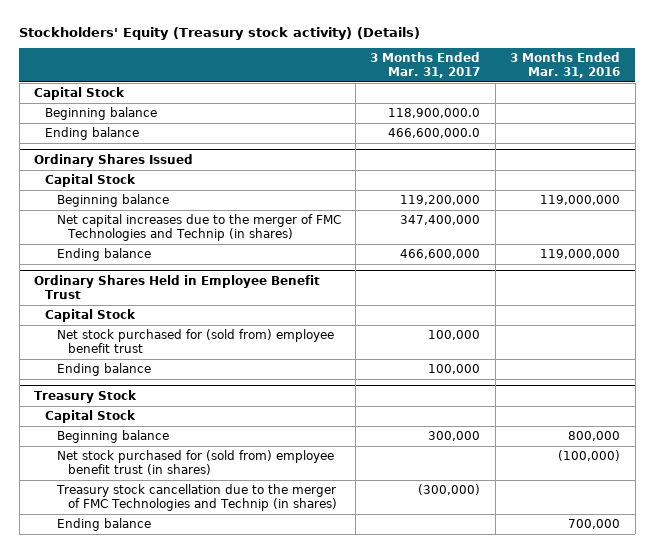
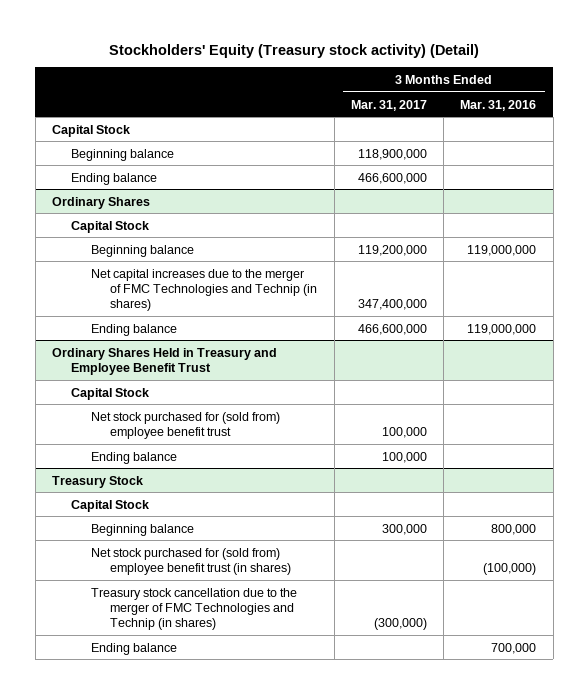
- Stockholders' Equity (Treasury stock activity) (Details)
+ Stockholders' Equity (Treasury stock activity) (Detail)
- Beginning balance | 118,900,000.0 |
- Ending balance | 466,600,000.0 |
- Ordinary Shares Issued
+ Beginning balance | 118,900,000 |
+ Ending balance | 466,600,000 |
+ Ordinary Shares
- Ordinary Shares Held in Employee Benefit Trust
+ Ordinary Shares Held in Treasury and Employee Benefit Trust

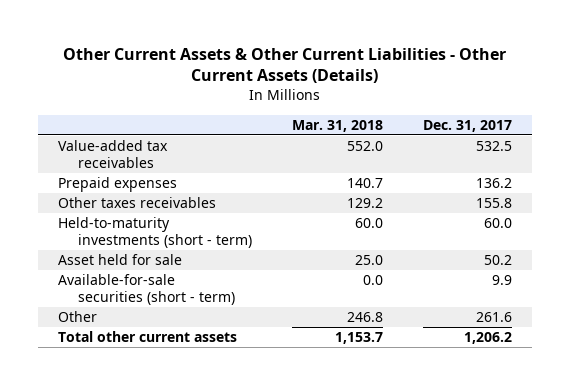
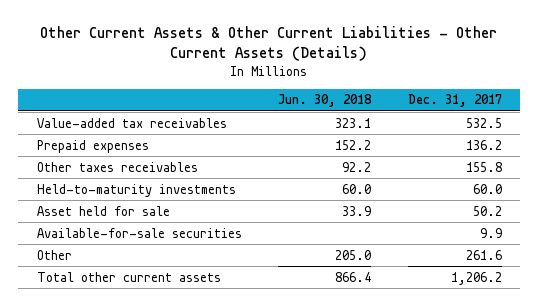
- | Mar. 31, 2018 | Dec. 31, 2017
+ | Jun. 30, 2018 | Dec. 31, 2017
- Held-to-maturity investments (short - term) | 60.0 | 60.0
+ Held-to-maturity investments | 60.0 | 60.0
- Available-for-sale securities (short - term) | 0.0 | 9.9
+ Available-for-sale securities | | 9.9

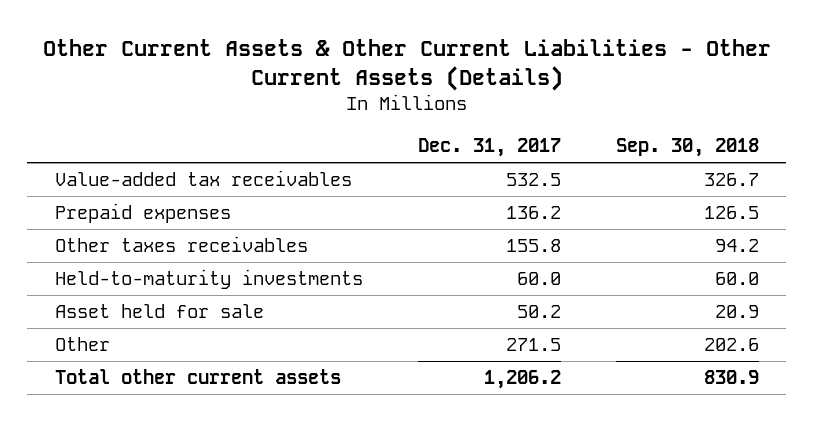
- | Jun. 30, 2018 | Dec. 31, 2017
+ | Dec. 31, 2017 | Sep. 30, 2018
- Available-for-sale securities | | 9.9
- Other | 205.0 | 261.6
+ Other | 271.5 | 202.6

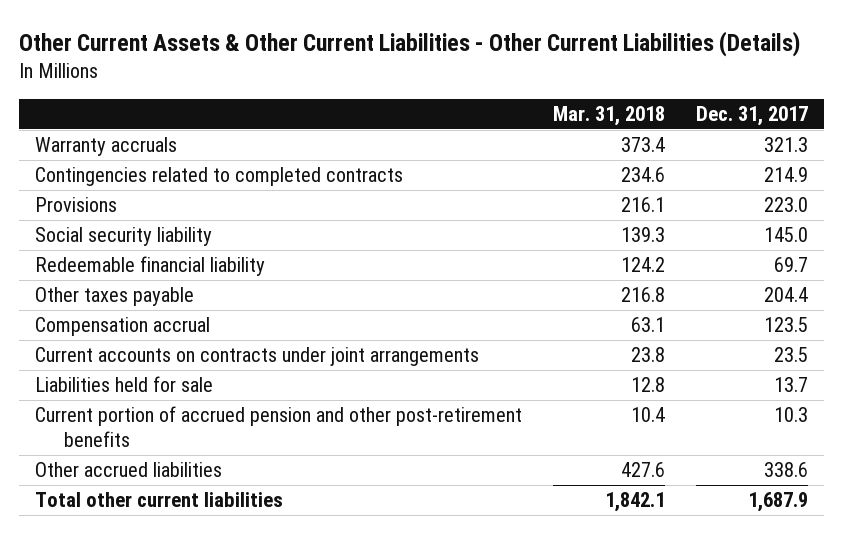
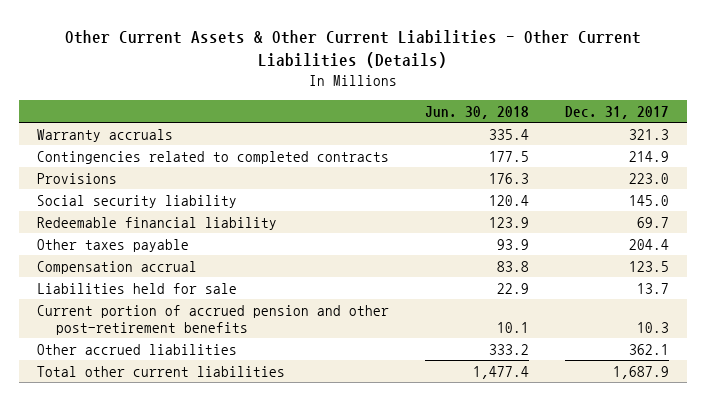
- | Mar. 31, 2018 | Dec. 31, 2017
+ | Jun. 30, 2018 | Dec. 31, 2017
- Current accounts on contracts under joint arrangements | 23.8 | 23.5
- Other accrued liabilities | 427.6 | 338.6
+ Other accrued liabilities | 333.2 | 362.1

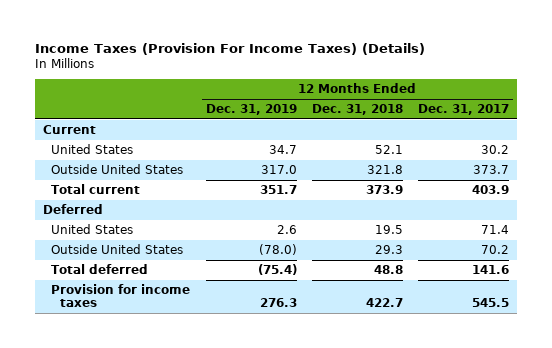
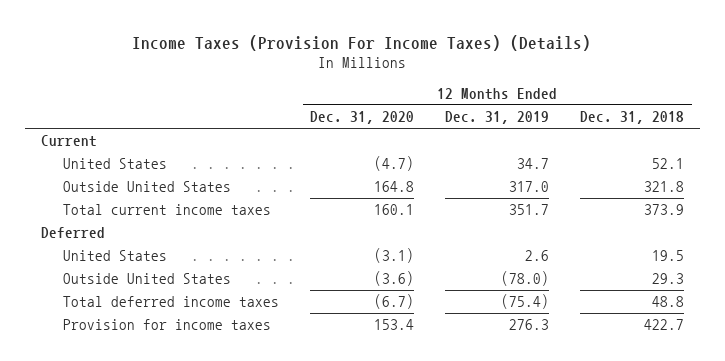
- | 12 Months Ended Dec. 31, 2019 | 12 Months Ended Dec. 31, 2018 | 12 Months Ended Dec. 31, 2017
+ | 12 Months Ended Dec. 31, 2020 | 12 Months Ended Dec. 31, 2019 | 12 Months Ended Dec. 31, 2018
- Total current | 351.7 | 373.9 | 403.9
+ Total current income taxes | 160.1 | 351.7 | 373.9
- Total deferred | (75.4) | 48.8 | 141.6
+ Total deferred income taxes | (6.7) | (75.4) | 48.8

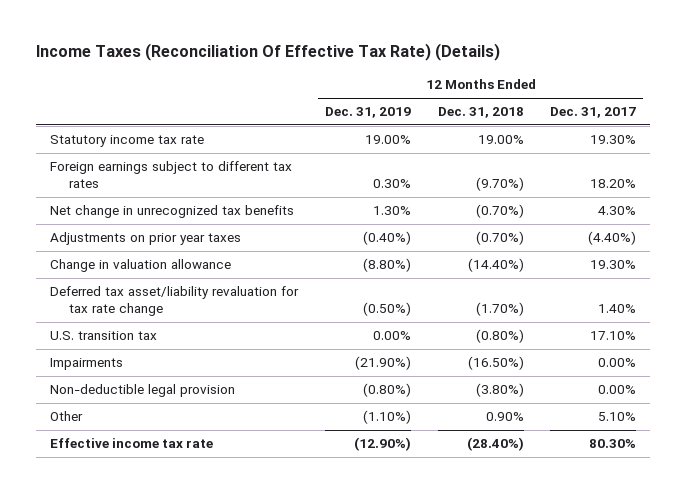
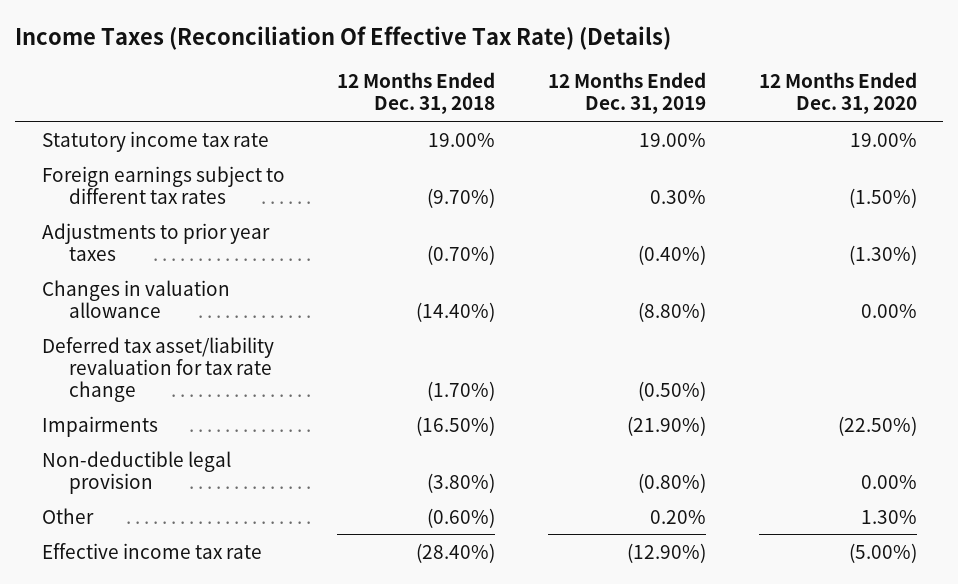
- | 12 Months Ended Dec. 31, 2019 | 12 Months Ended Dec. 31, 2018 | 12 Months Ended Dec. 31, 2017
+ | 12 Months Ended Dec. 31, 2018 | 12 Months Ended Dec. 31, 2019 | 12 Months Ended Dec. 31, 2020
- Net change in unrecognized tax benefits | 1.30% | (0.70%) | 4.30%
- Adjustments on prior year taxes | (0.40%) | (0.70%) | (4.40%)
- Change in valuation allowance | (8.80%) | (14.40%) | 19.30%
+ Adjustments to prior year taxes | (0.70%) | (0.40%) | (1.30%)
+ Changes in valuation allowance | (14.40%) | (8.80%) | 0.00%
- U.S. transition tax | 0.00% | (0.80%) | 17.10%
- Other | (1.10%) | 0.90% | 5.10%
+ Other | (0.60%) | 0.20% | 1.30%

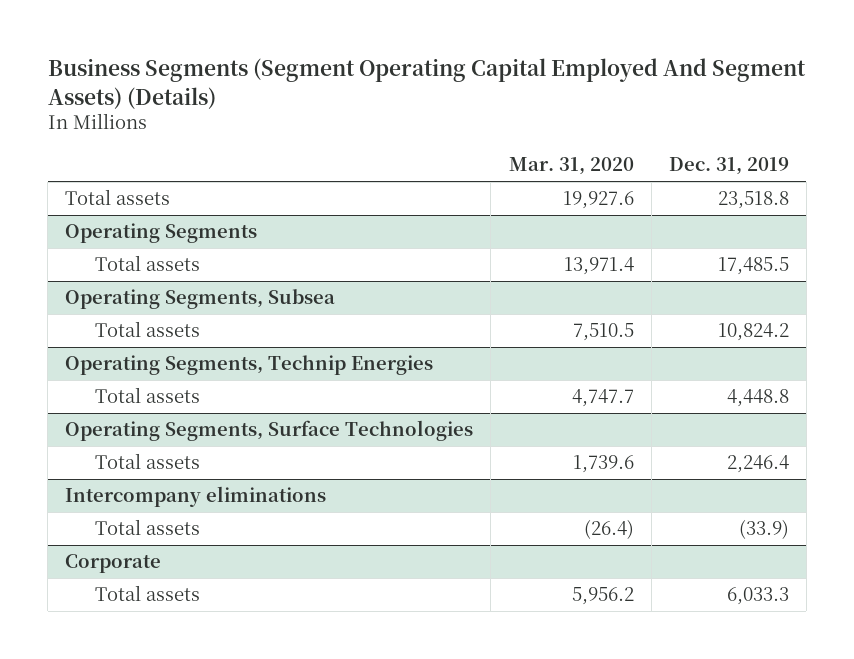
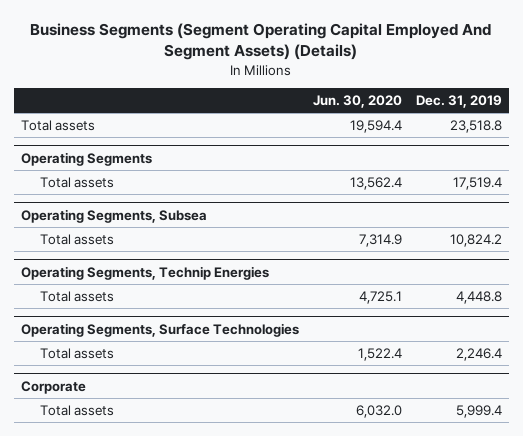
- | Mar. 31, 2020 | Dec. 31, 2019
+ | Jun. 30, 2020 | Dec. 31, 2019
@ Operating Segments
- Total assets | 13,971.4 | 17,485.5
+ Total assets | 13,562.4 | 17,519.4
- Intercompany eliminations
- Total assets | (26.4) | (33.9)
@ Corporate
- Total assets | 5,956.2 | 6,033.3
+ Total assets | 6,032.0 | 5,999.4

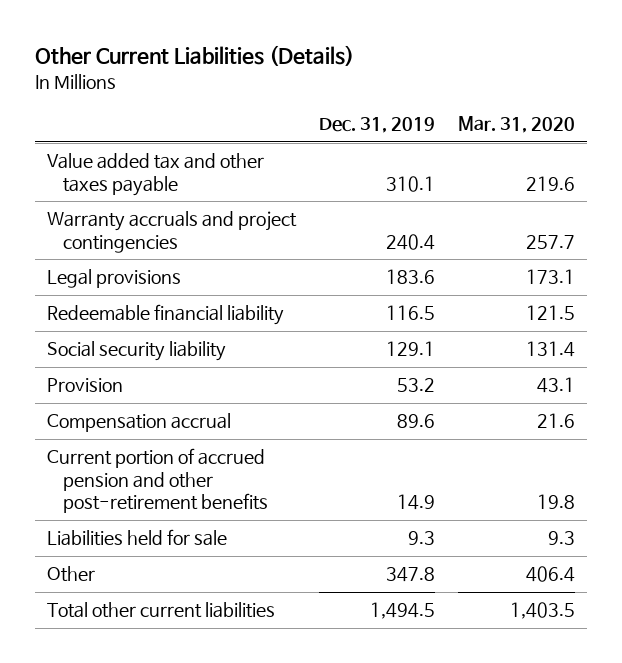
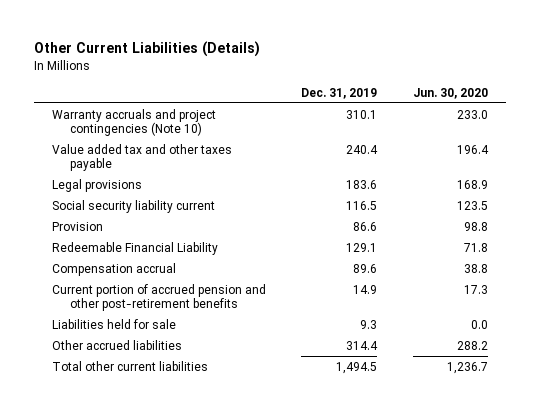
- | Dec. 31, 2019 | Mar. 31, 2020
+ | Dec. 31, 2019 | Jun. 30, 2020
- Value added tax and other taxes payable | 310.1 | 219.6
- Warranty accruals and project contingencies | 240.4 | 257.7
+ Warranty accruals and project contingencies (Note 10) | 310.1 | 233.0
+ Value added tax and other taxes payable | 240.4 | 196.4
- Redeemable financial liability | 116.5 | 121.5
- Social security liability | 129.1 | 131.4
- Provision | 53.2 | 43.1
+ Social security liability current | 116.5 | 123.5
+ Provision | 86.6 | 98.8
+ Redeemable Financial Liability | 129.1 | 71.8
- Other | 347.8 | 406.4
+ Other accrued liabilities | 314.4 | 288.2

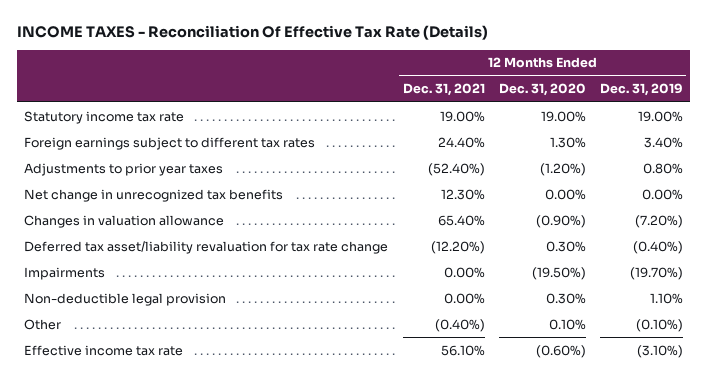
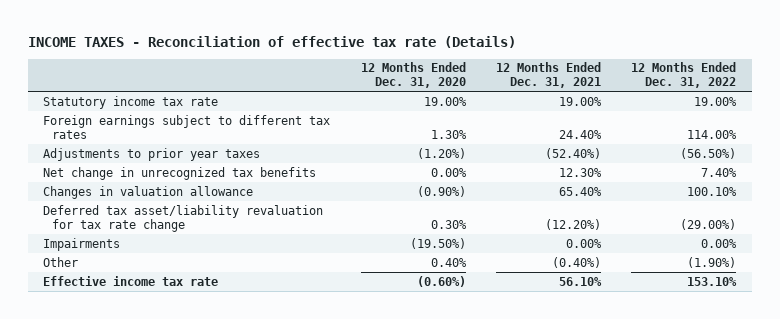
- INCOME TAXES - Reconciliation Of Effective Tax Rate (Details)
+ INCOME TAXES - Reconciliation of effective tax rate (Details)
- | 12 Months Ended Dec. 31, 2021 | 12 Months Ended Dec. 31, 2020 | 12 Months Ended Dec. 31, 2019
+ | 12 Months Ended Dec. 31, 2020 | 12 Months Ended Dec. 31, 2021 | 12 Months Ended Dec. 31, 2022
- Non-deductible legal provision | 0.00% | 0.30% | 1.10%
- Other | (0.40%) | 0.10% | (0.10%)
+ Other | 0.40% | (0.40%) | (1.90%)

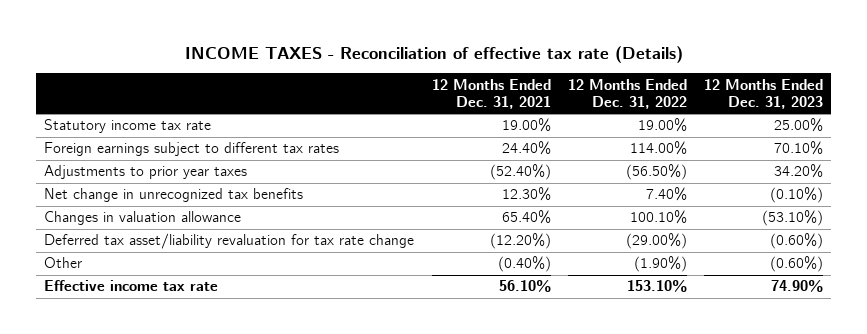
- | 12 Months Ended Dec. 31, 2020 | 12 Months Ended Dec. 31, 2021 | 12 Months Ended Dec. 31, 2022
+ | 12 Months Ended Dec. 31, 2021 | 12 Months Ended Dec. 31, 2022 | 12 Months Ended Dec. 31, 2023
- Impairments | (19.50%) | 0.00% | 0.00%

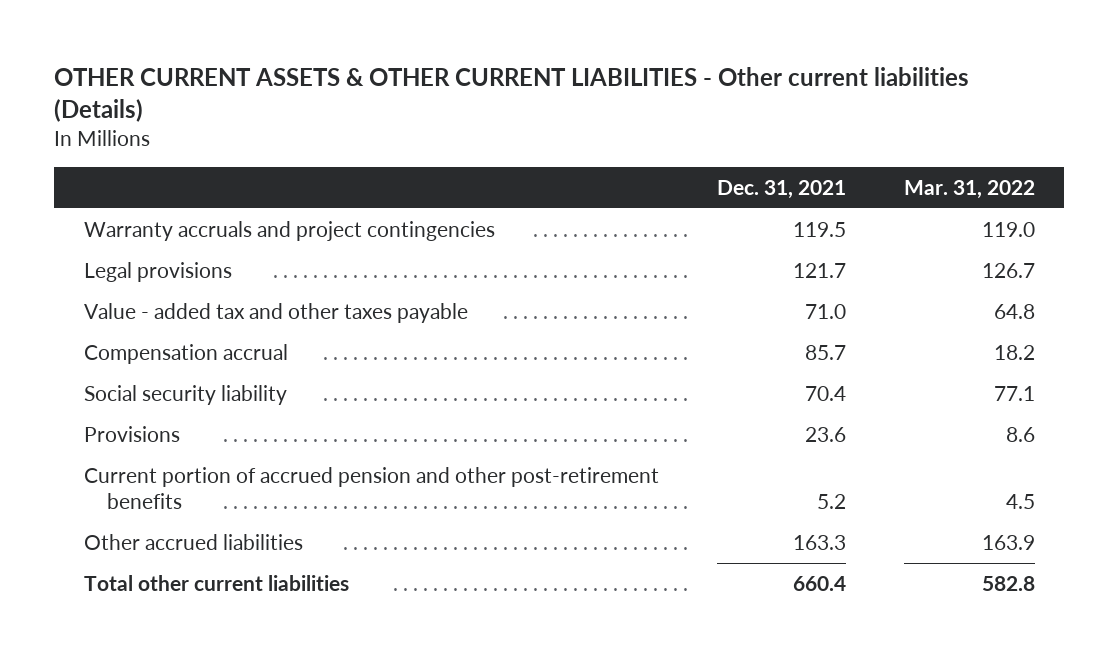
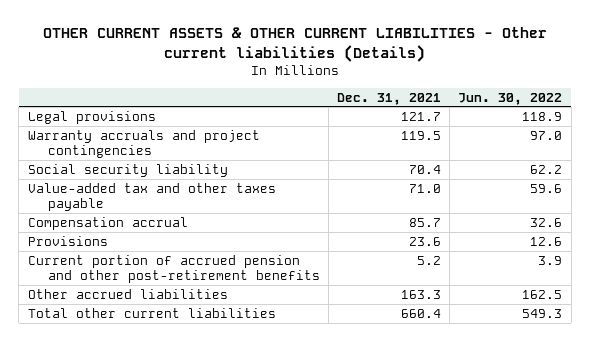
- | Dec. 31, 2021 | Mar. 31, 2022
+ | Dec. 31, 2021 | Jun. 30, 2022
- Value - added tax and other taxes payable | 71.0 | 64.8
moved down: Warranty accruals and project contingencies | 119.5 | 97.0
+ Value-added tax and other taxes payable | 71.0 | 59.6
moved down: Compensation accrual | 85.7 | 32.6

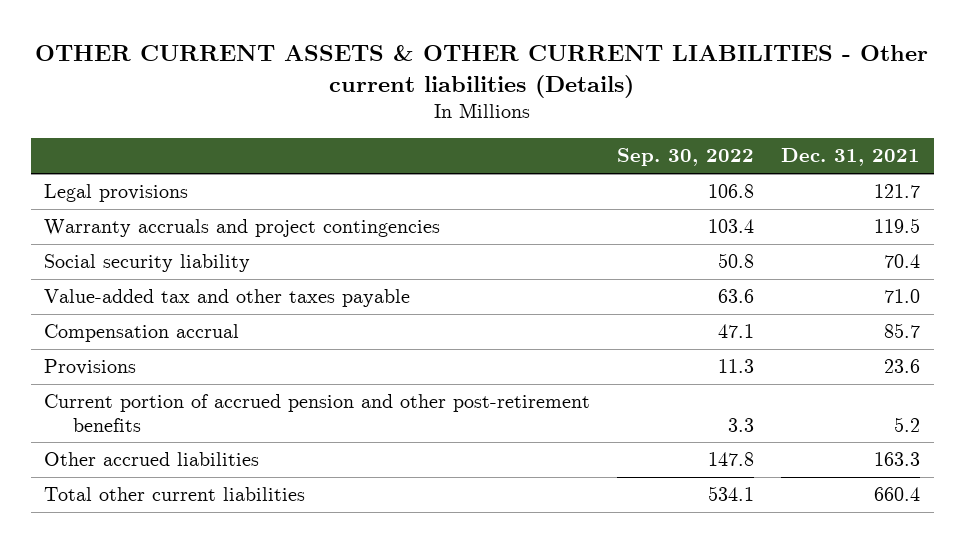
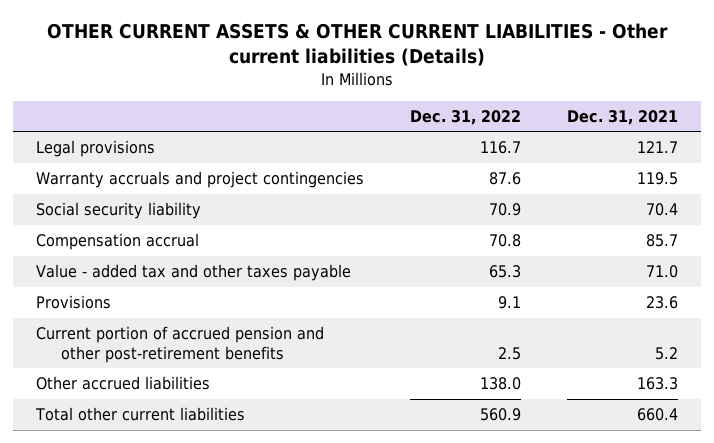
- | Sep. 30, 2022 | Dec. 31, 2021
+ | Dec. 31, 2022 | Dec. 31, 2021
- Value-added tax and other taxes payable | 63.6 | 71.0
+ Value - added tax and other taxes payable | 65.3 | 71.0

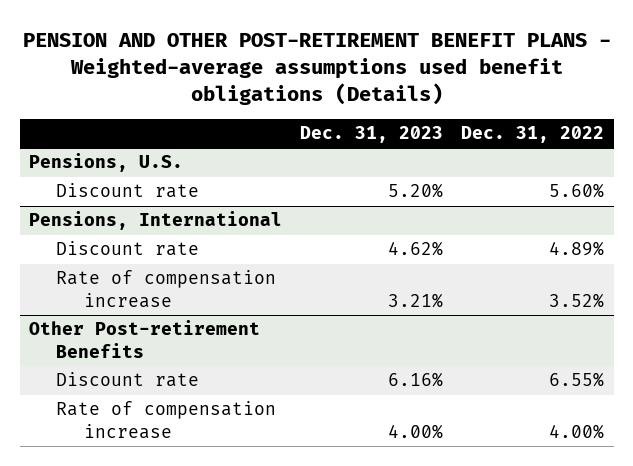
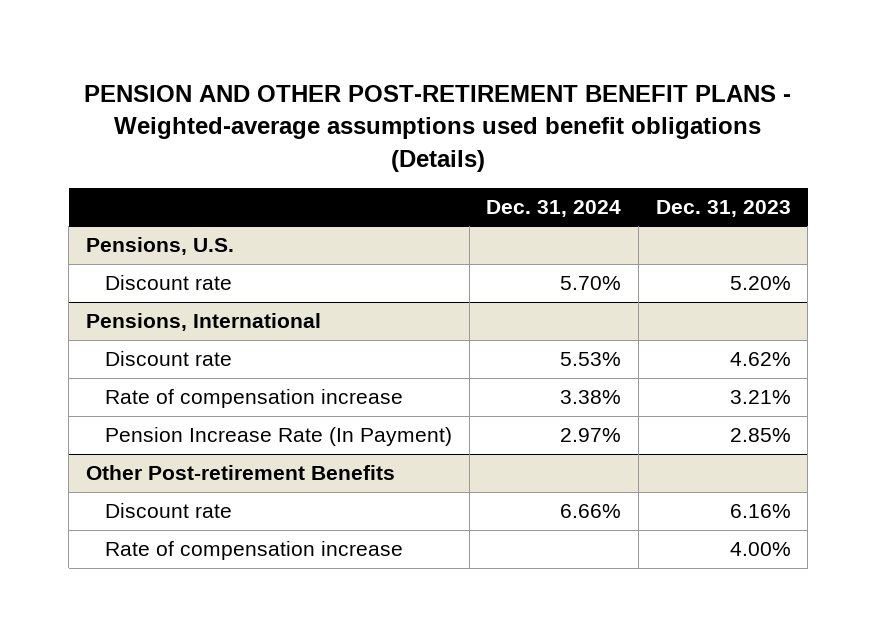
- | Dec. 31, 2023 | Dec. 31, 2022
+ | Dec. 31, 2024 | Dec. 31, 2023
@ Pensions, International
+ Pension Increase Rate (In Payment) | 2.97% | 2.85%

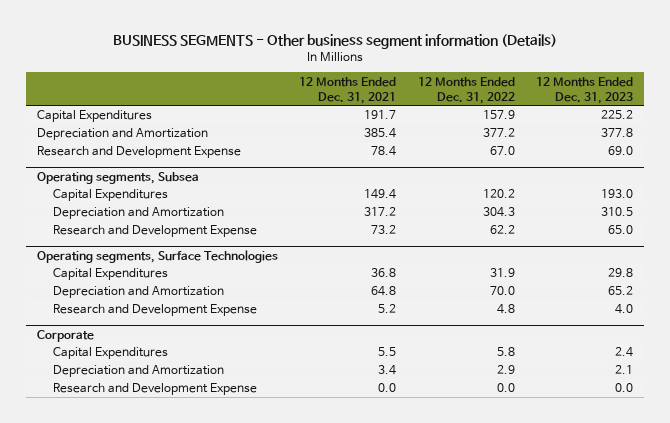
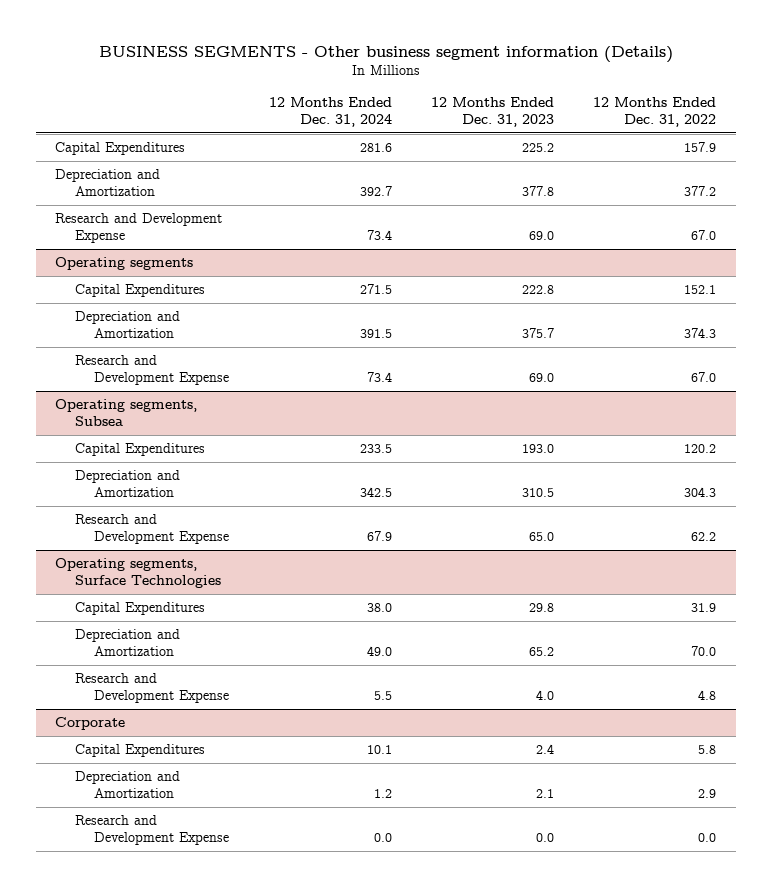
- | 12 Months Ended Dec. 31, 2021 | 12 Months Ended Dec. 31, 2022 | 12 Months Ended Dec. 31, 2023
+ | 12 Months Ended Dec. 31, 2024 | 12 Months Ended Dec. 31, 2023 | 12 Months Ended Dec. 31, 2022
+ Operating segments
+ Capital Expenditures | 271.5 | 222.8 | 152.1
+ Depreciation and Amortization | 391.5 | 375.7 | 374.3
+ Research and Development Expense | 73.4 | 69.0 | 67.0

